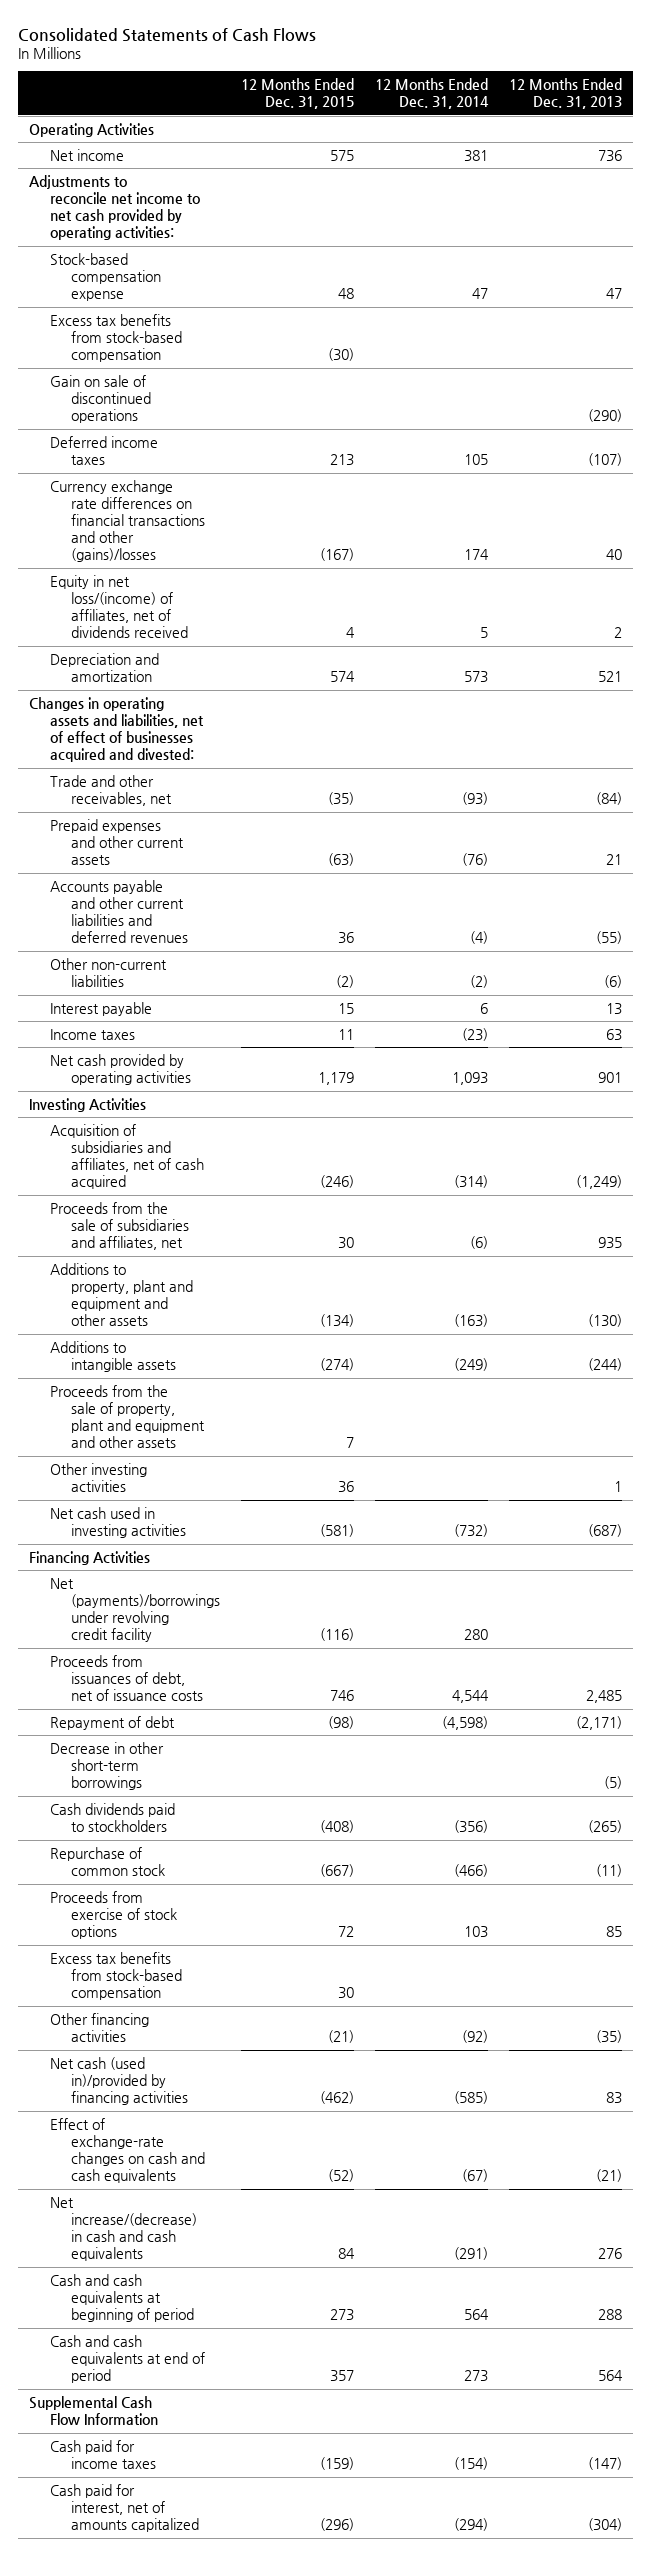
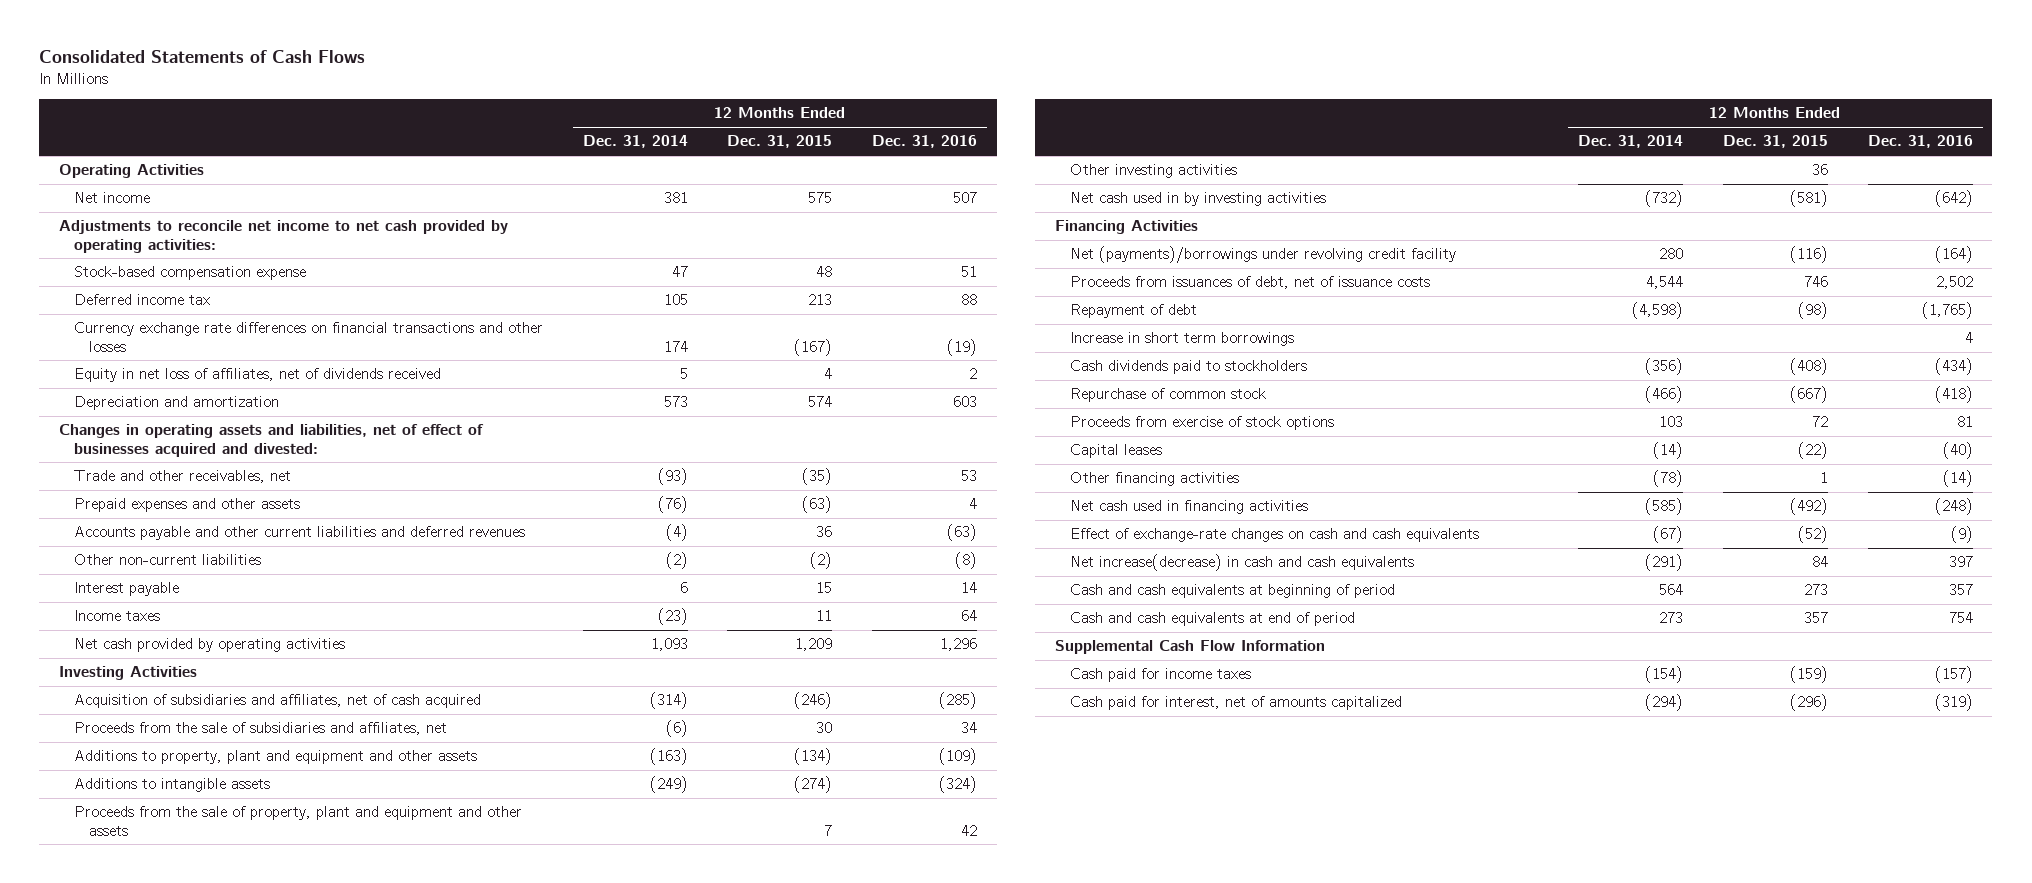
- | 12 Months Ended Dec. 31, 2015 | 12 Months Ended Dec. 31, 2014 | 12 Months Ended Dec. 31, 2013
+ | 12 Months Ended Dec. 31, 2014 | 12 Months Ended Dec. 31, 2015 | 12 Months Ended Dec. 31, 2016
- Excess tax benefits from stock-based compensation | (30) | |
- Gain on sale of discontinued operations | | | (290)
- Deferred income taxes | 213 | 105 | (107)
- Currency exchange rate differences on financial transactions and other (gains)/losses | (167) | 174 | 40
- Equity in net loss/(income) of affiliates, net of dividends received | 4 | 5 | 2
+ Deferred income tax | 105 | 213 | 88
+ Currency exchange rate differences on financial transactions and other losses | 174 | (167) | (19)
+ Equity in net loss of affiliates, net of dividends received | 5 | 4 | 2
- Prepaid expenses and other current assets | (63) | (76) | 21
+ Prepaid expenses and other assets | (76) | (63) | 4
- Net cash provided by operating activities | 1,179 | 1,093 | 901
+ Net cash provided by operating activities | 1,093 | 1,209 | 1,296
- Net cash used in investing activities | (581) | (732) | (687)
+ Net cash used in by investing activities | (732) | (581) | (642)
- Decrease in other short-term borrowings | | | (5)
+ Increase in short term borrowings | | | 4
- Excess tax benefits from stock-based compensation | 30 | |
- Other financing activities | (21) | (92) | (35)
- Net cash (used in)/provided by financing activities | (462) | (585) | 83
+ Capital leases | (14) | (22) | (40)
+ Other financing activities | (78) | 1 | (14)
+ Net cash used in financing activities | (585) | (492) | (248)
- Net increase/(decrease) in cash and cash equivalents | 84 | (291) | 276
+ Net increase(decrease) in cash and cash equivalents | (291) | 84 | 397

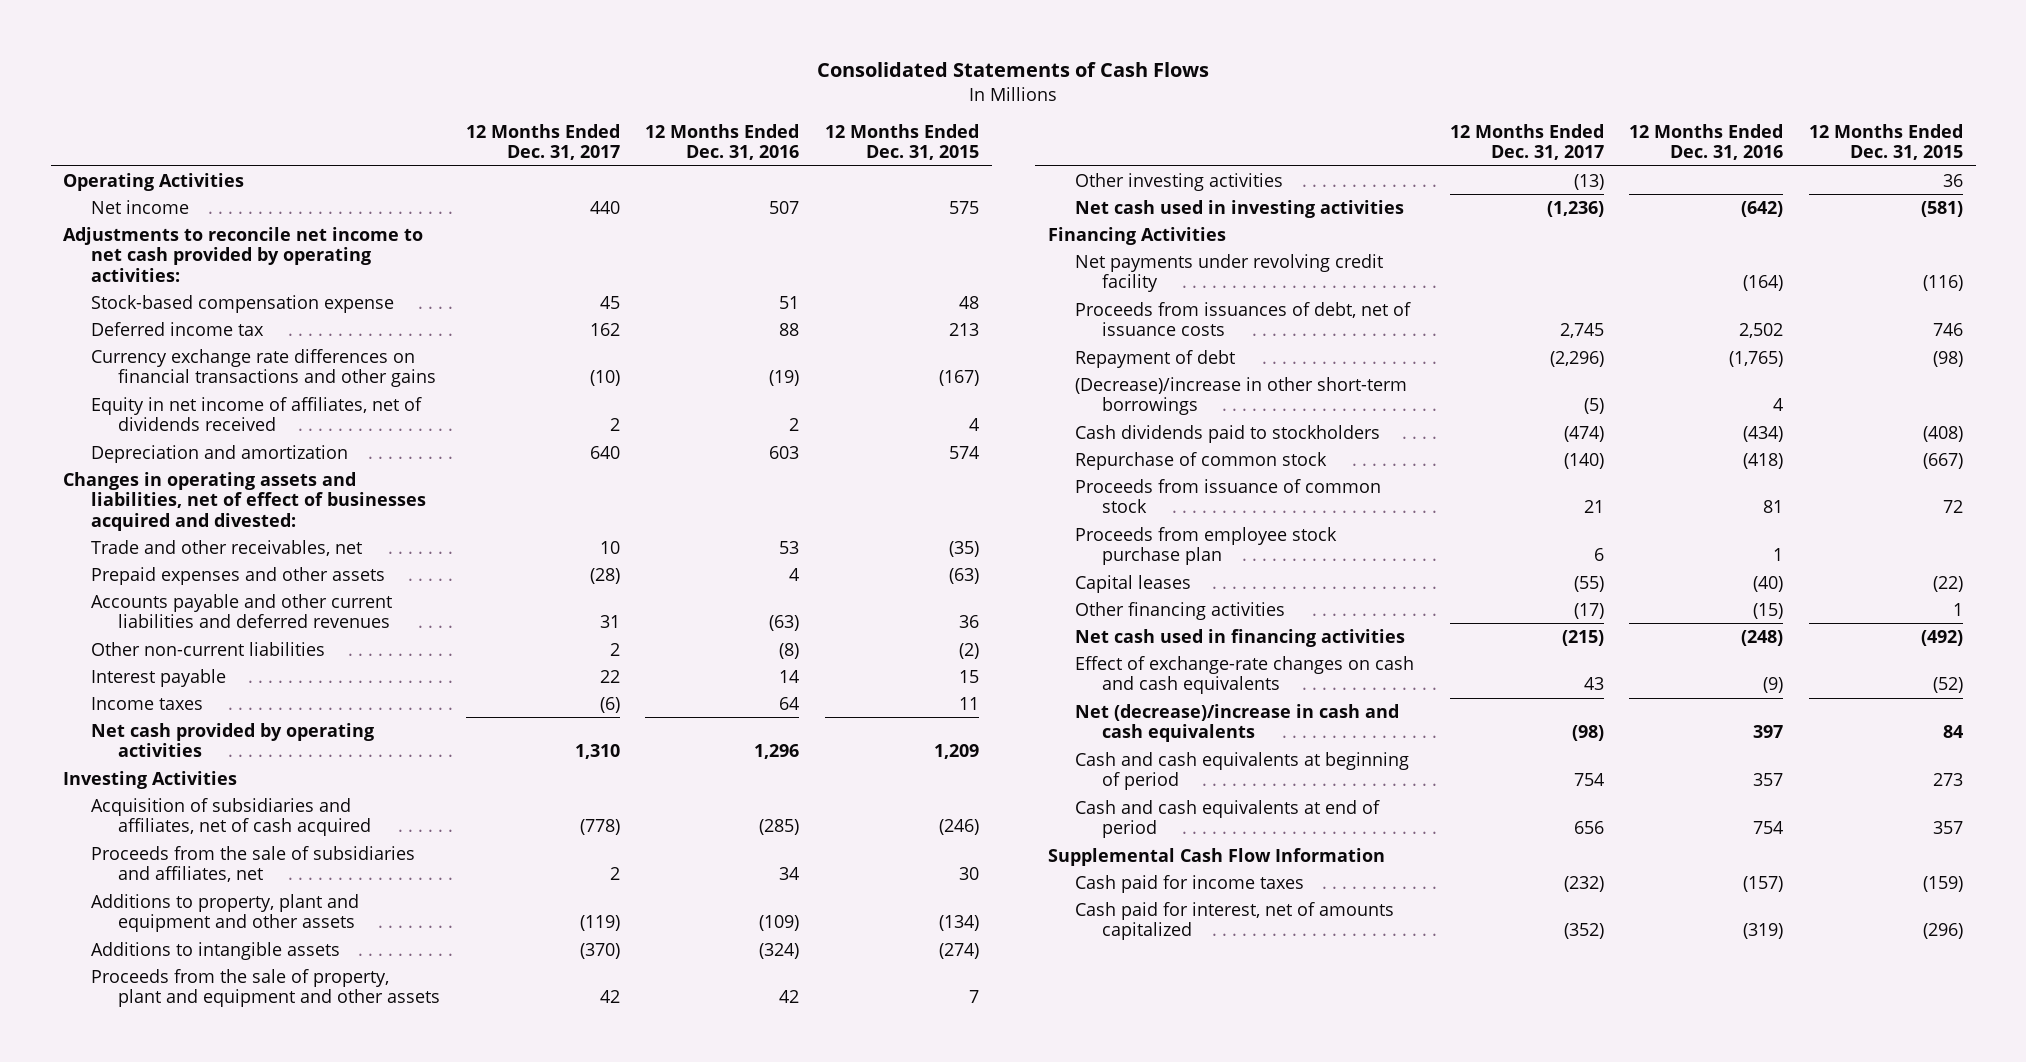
- | 12 Months Ended Dec. 31, 2014 | 12 Months Ended Dec. 31, 2015 | 12 Months Ended Dec. 31, 2016
+ | 12 Months Ended Dec. 31, 2017 | 12 Months Ended Dec. 31, 2016 | 12 Months Ended Dec. 31, 2015
- Currency exchange rate differences on financial transactions and other losses | 174 | (167) | (19)
- Equity in net loss of affiliates, net of dividends received | 5 | 4 | 2
+ Currency exchange rate differences on financial transactions and other gains | (10) | (19) | (167)
+ Equity in net income of affiliates, net of dividends received | 2 | 2 | 4
- Net cash used in by investing activities | (732) | (581) | (642)
+ Net cash used in investing activities | (1,236) | (642) | (581)
- Net (payments)/borrowings under revolving credit facility | 280 | (116) | (164)
+ Net payments under revolving credit facility | | (164) | (116)
- Increase in short term borrowings | | | 4
+ (Decrease)/increase in other short-term borrowings | (5) | 4 |
- Proceeds from exercise of stock options | 103 | 72 | 81
+ Proceeds from issuance of common stock | 21 | 81 | 72
+ Proceeds from employee stock purchase plan | 6 | 1 |
- Other financing activities | (78) | 1 | (14)
+ Other financing activities | (17) | (15) | 1
- Net increase(decrease) in cash and cash equivalents | (291) | 84 | 397
+ Net (decrease)/increase in cash and cash equivalents | (98) | 397 | 84

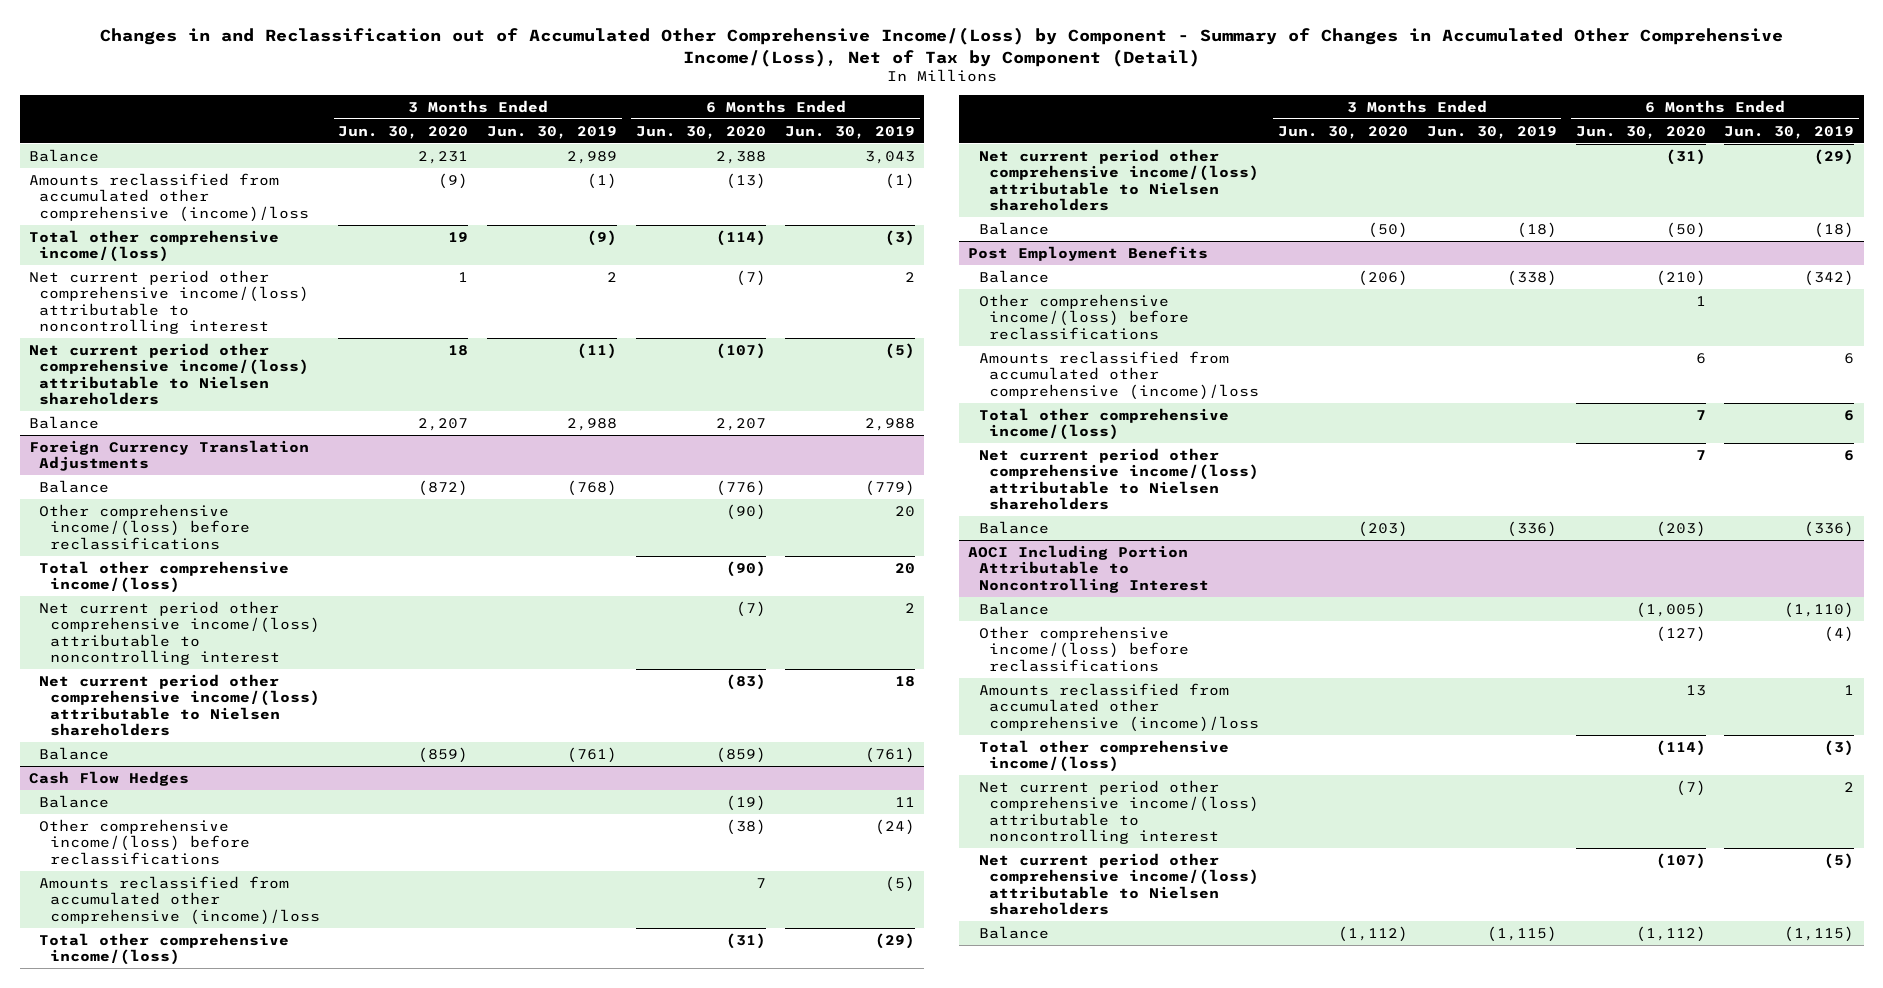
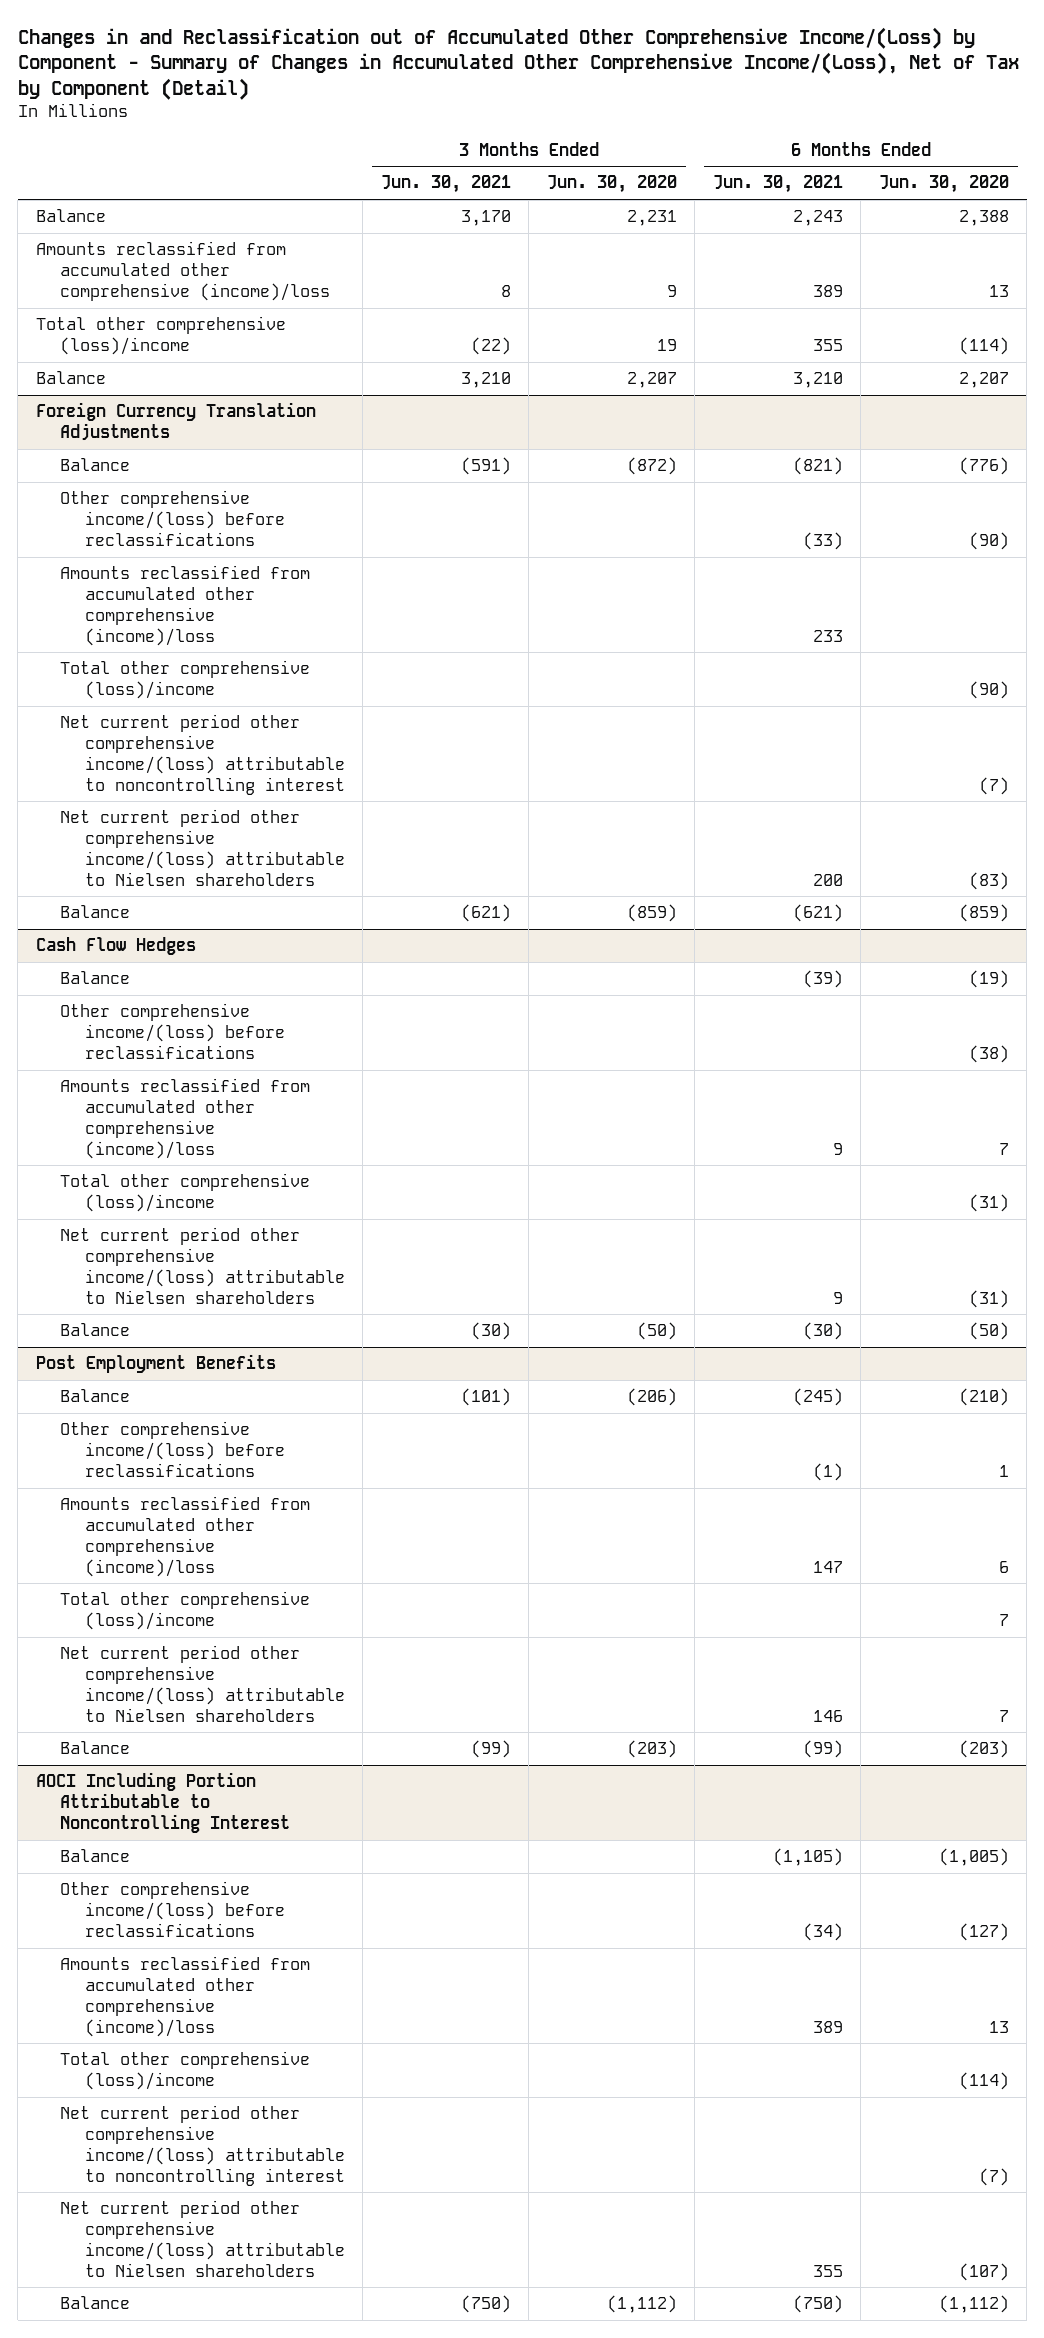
- | 3 Months Ended Jun. 30, 2020 | 3 Months Ended Jun. 30, 2019 | 6 Months Ended Jun. 30, 2020 | 6 Months Ended Jun. 30, 2019
+ | 3 Months Ended Jun. 30, 2021 | 3 Months Ended Jun. 30, 2020 | 6 Months Ended Jun. 30, 2021 | 6 Months Ended Jun. 30, 2020
- Amounts reclassified from accumulated other comprehensive (income)/loss | (9) | (1) | (13) | (1)
- Total other comprehensive income/(loss) | 19 | (9) | (114) | (3)
- Net current period other comprehensive income/(loss) attributable to noncontrolling interest | 1 | 2 | (7) | 2
- Net current period other comprehensive income/(loss) attributable to Nielsen shareholders | 18 | (11) | (107) | (5)
+ Amounts reclassified from accumulated other comprehensive (income)/loss | 8 | 9 | 389 | 13
+ Total other comprehensive (loss)/income | (22) | 19 | 355 | (114)
@ Foreign Currency Translation Adjustments
- Total other comprehensive income/(loss) | | | (90) | 20
+ Amounts reclassified from accumulated other comprehensive (income)/loss | | | 233 |
+ Total other comprehensive (loss)/income | | | | (90)
@ Cash Flow Hedges
- Total other comprehensive income/(loss) | | | (31) | (29)
+ Total other comprehensive (loss)/income | | | | (31)
@ Post Employment Benefits
- Total other comprehensive income/(loss) | | | 7 | 6
+ Total other comprehensive (loss)/income | | | | 7
@ AOCI Including Portion Attributable to Noncontrolling Interest
- Total other comprehensive income/(loss) | | | (114) | (3)
+ Total other comprehensive (loss)/income | | | | (114)

